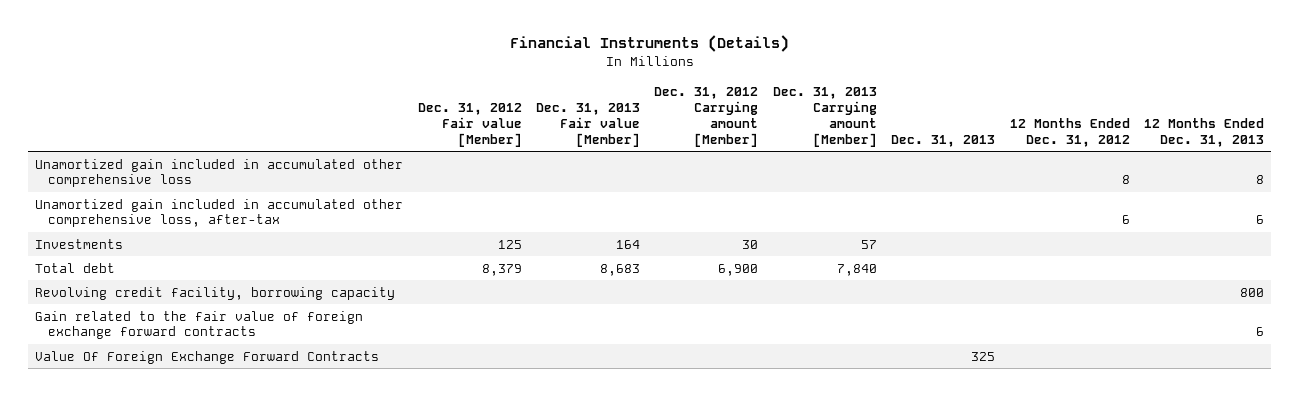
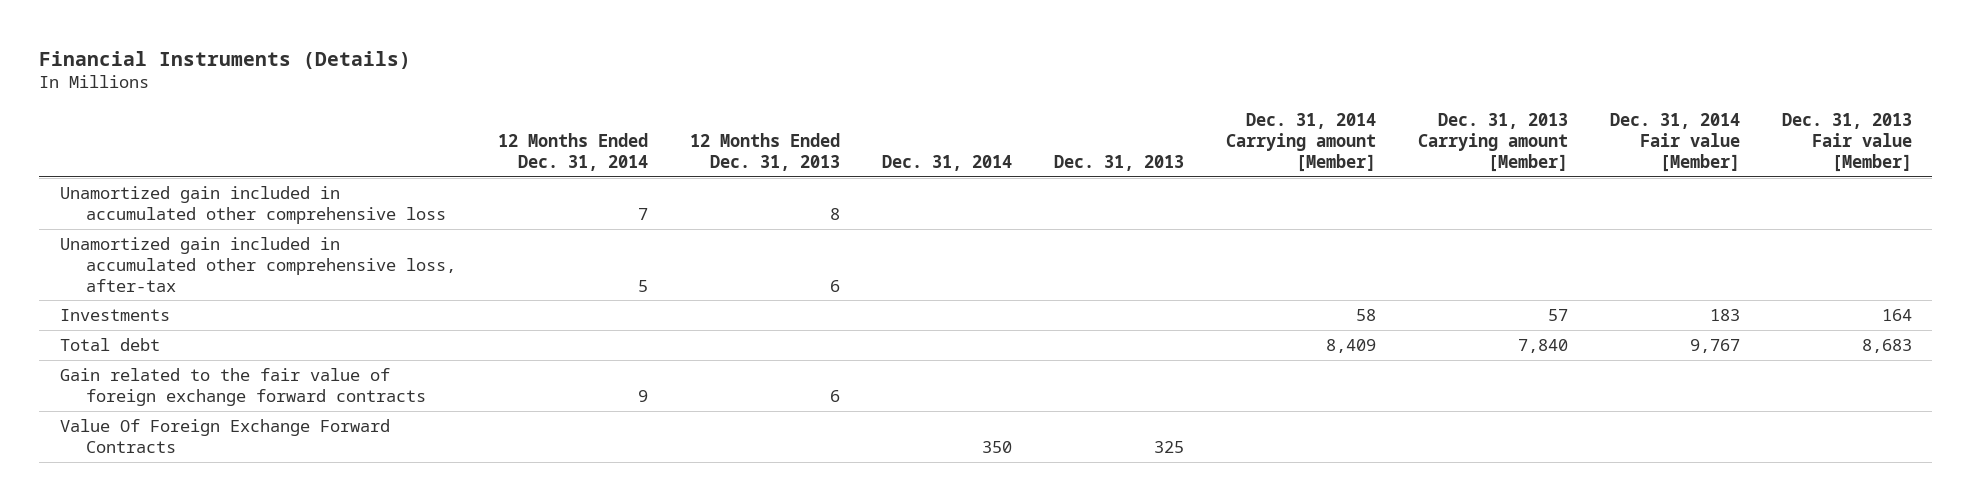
- | Dec. 31, 2012 Fair value [Member] | Dec. 31, 2013 Fair value [Member] | Dec. 31, 2012 Carrying amount [Member] | Dec. 31, 2013 Carrying amount [Member] | Dec. 31, 2013 | 12 Months Ended Dec. 31, 2012 | 12 Months Ended Dec. 31, 2013
+ | 12 Months Ended Dec. 31, 2014 | 12 Months Ended Dec. 31, 2013 | Dec. 31, 2014 | Dec. 31, 2013 | Dec. 31, 2014 Carrying amount [Member] | Dec. 31, 2013 Carrying amount [Member] | Dec. 31, 2014 Fair value [Member] | Dec. 31, 2013 Fair value [Member]
- Revolving credit facility, borrowing capacity | | | | | | | 800

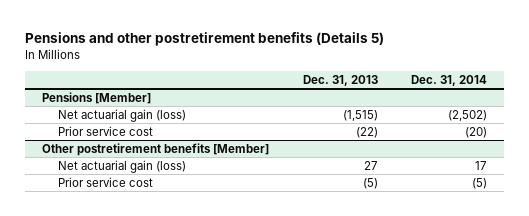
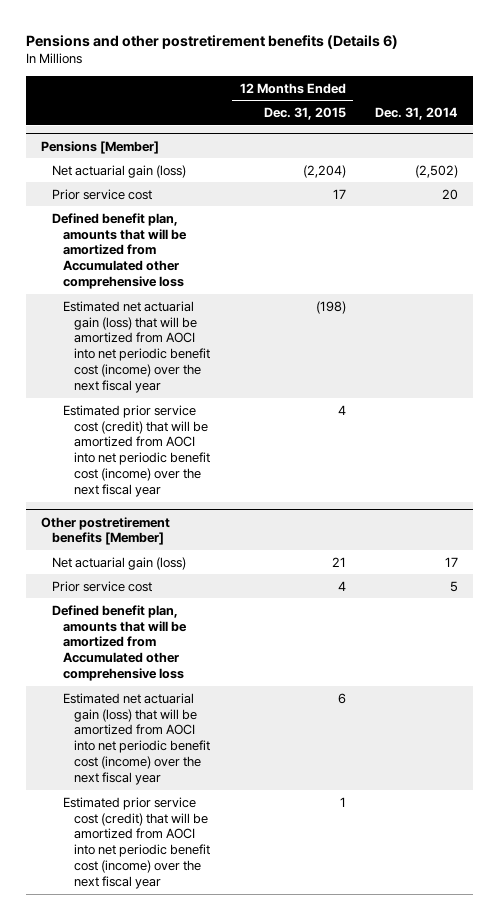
- Pensions and other postretirement benefits (Details 5)
+ Pensions and other postretirement benefits (Details 6)
- | Dec. 31, 2013 | Dec. 31, 2014
+ | 12 Months Ended Dec. 31, 2015 | Dec. 31, 2014
@ Pensions [Member]
- Prior service cost | (22) | (20)
+ Prior service cost | 17 | 20
+ Defined benefit plan, amounts that will be amortized from Accumulated other comprehensive loss
+ Estimated net actuarial gain (loss) that will be amortized from AOCI into net periodic benefit cost (income) over the next fiscal year | (198) |
+ Estimated prior service cost (credit) that will be amortized from AOCI into net periodic benefit cost (income) over the next fiscal year | 4 |
@ Other postretirement benefits [Member]
- Prior service cost | (5) | (5)
+ Prior service cost | 4 | 5
+ Defined benefit plan, amounts that will be amortized from Accumulated other comprehensive loss
+ Estimated net actuarial gain (loss) that will be amortized from AOCI into net periodic benefit cost (income) over the next fiscal year | 6 |
+ Estimated prior service cost (credit) that will be amortized from AOCI into net periodic benefit cost (income) over the next fiscal year | 1 |

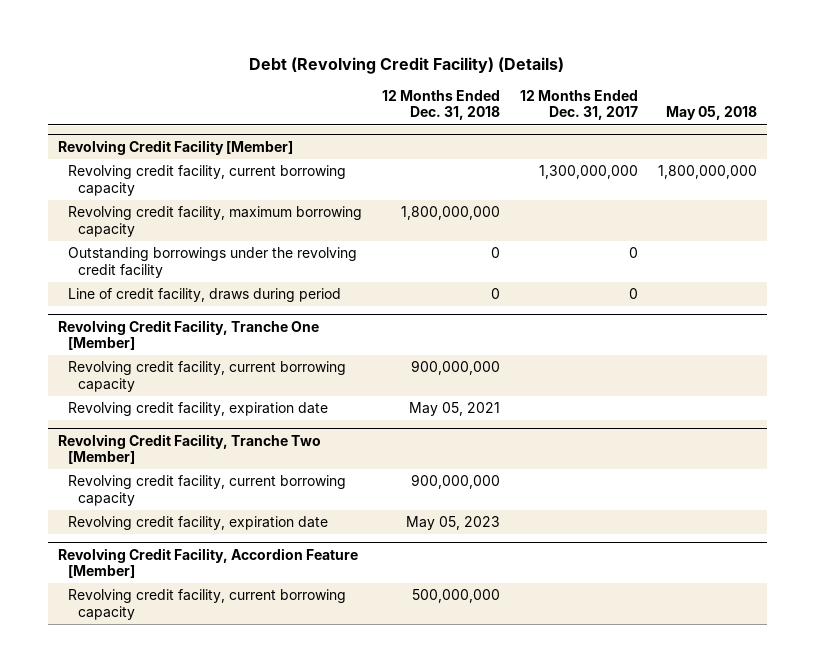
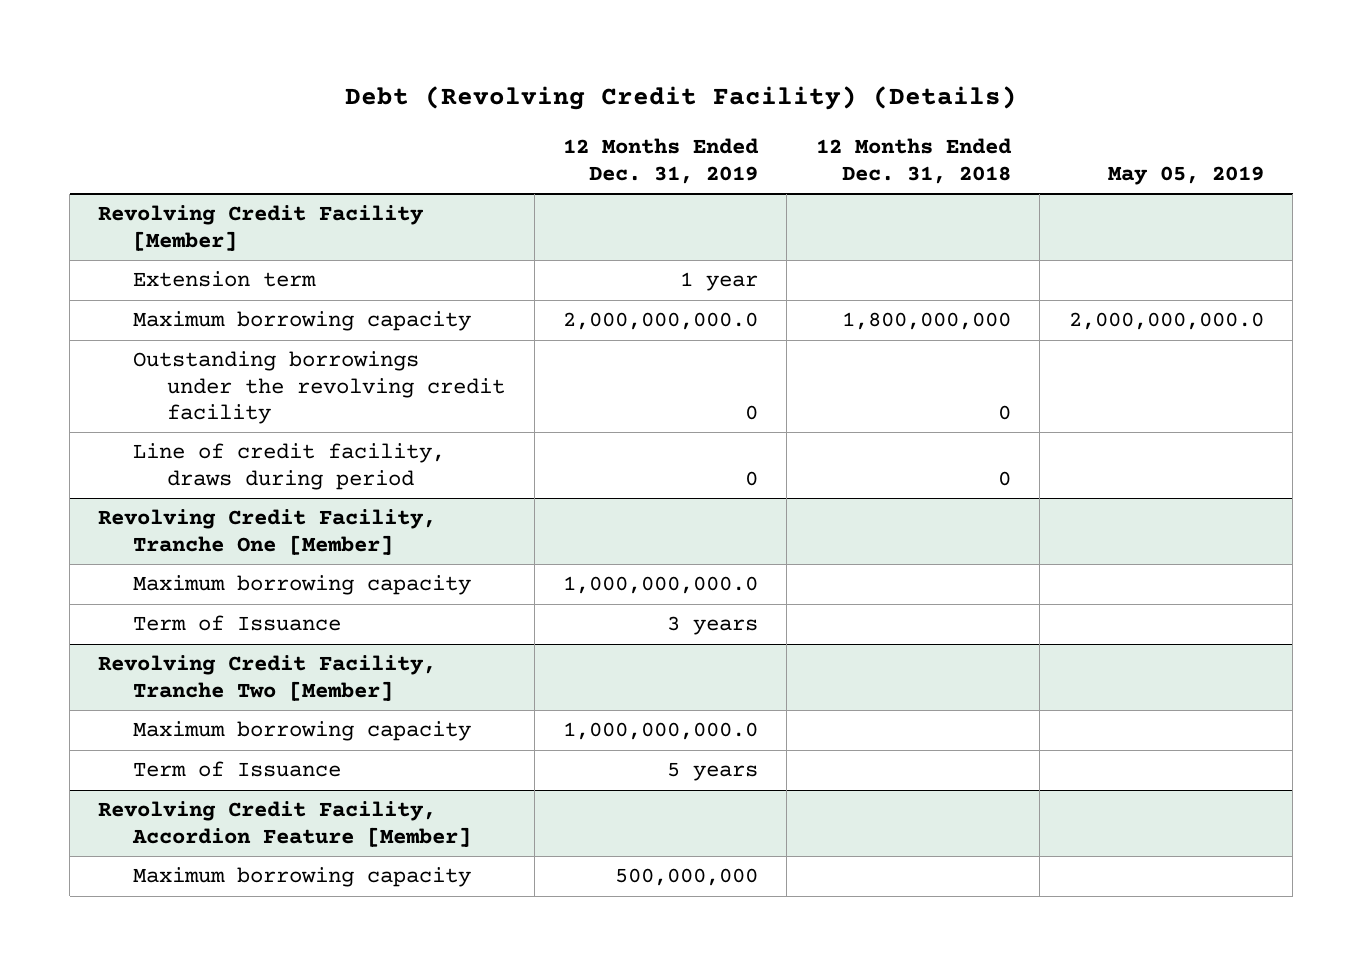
- | 12 Months Ended Dec. 31, 2018 | 12 Months Ended Dec. 31, 2017 | May 05, 2018
+ | 12 Months Ended Dec. 31, 2019 | 12 Months Ended Dec. 31, 2018 | May 05, 2019
@ Revolving Credit Facility [Member]
- Revolving credit facility, current borrowing capacity | | 1,300,000,000 | 1,800,000,000
- Revolving credit facility, maximum borrowing capacity | 1,800,000,000 | |
+ Extension term | 1 year | |
+ Maximum borrowing capacity | 2,000,000,000.0 | 1,800,000,000 | 2,000,000,000.0
@ Revolving Credit Facility, Tranche One [Member]
- Revolving credit facility, current borrowing capacity | 900,000,000 | |
- Revolving credit facility, expiration date | May 05, 2021 | |
+ Maximum borrowing capacity | 1,000,000,000.0 | |
+ Term of Issuance | 3 years | |
@ Revolving Credit Facility, Tranche Two [Member]
- Revolving credit facility, current borrowing capacity | 900,000,000 | |
- Revolving credit facility, expiration date | May 05, 2023 | |
+ Maximum borrowing capacity | 1,000,000,000.0 | |
+ Term of Issuance | 5 years | |
@ Revolving Credit Facility, Accordion Feature [Member]
- Revolving credit facility, current borrowing capacity | 500,000,000 | |
+ Maximum borrowing capacity | 500,000,000 | |

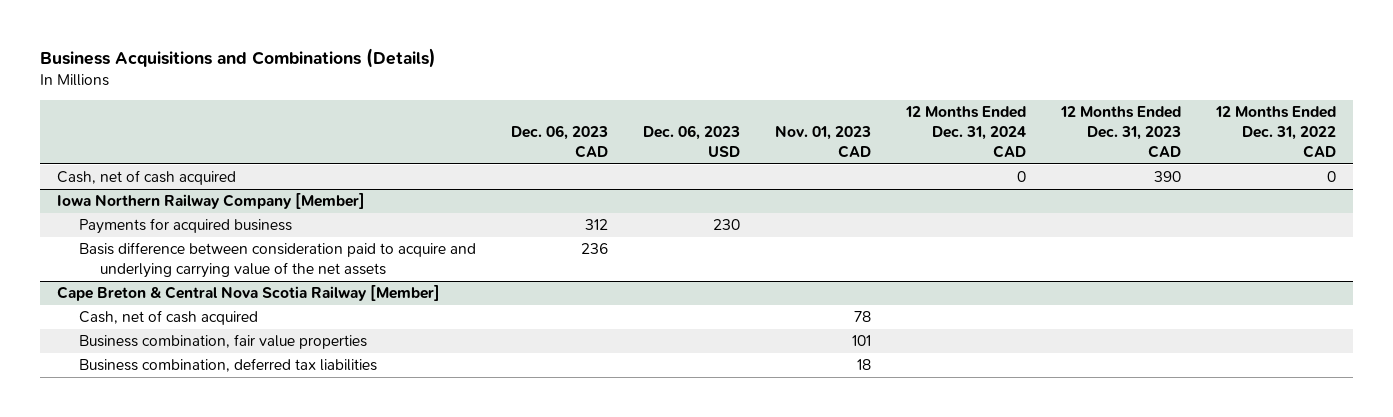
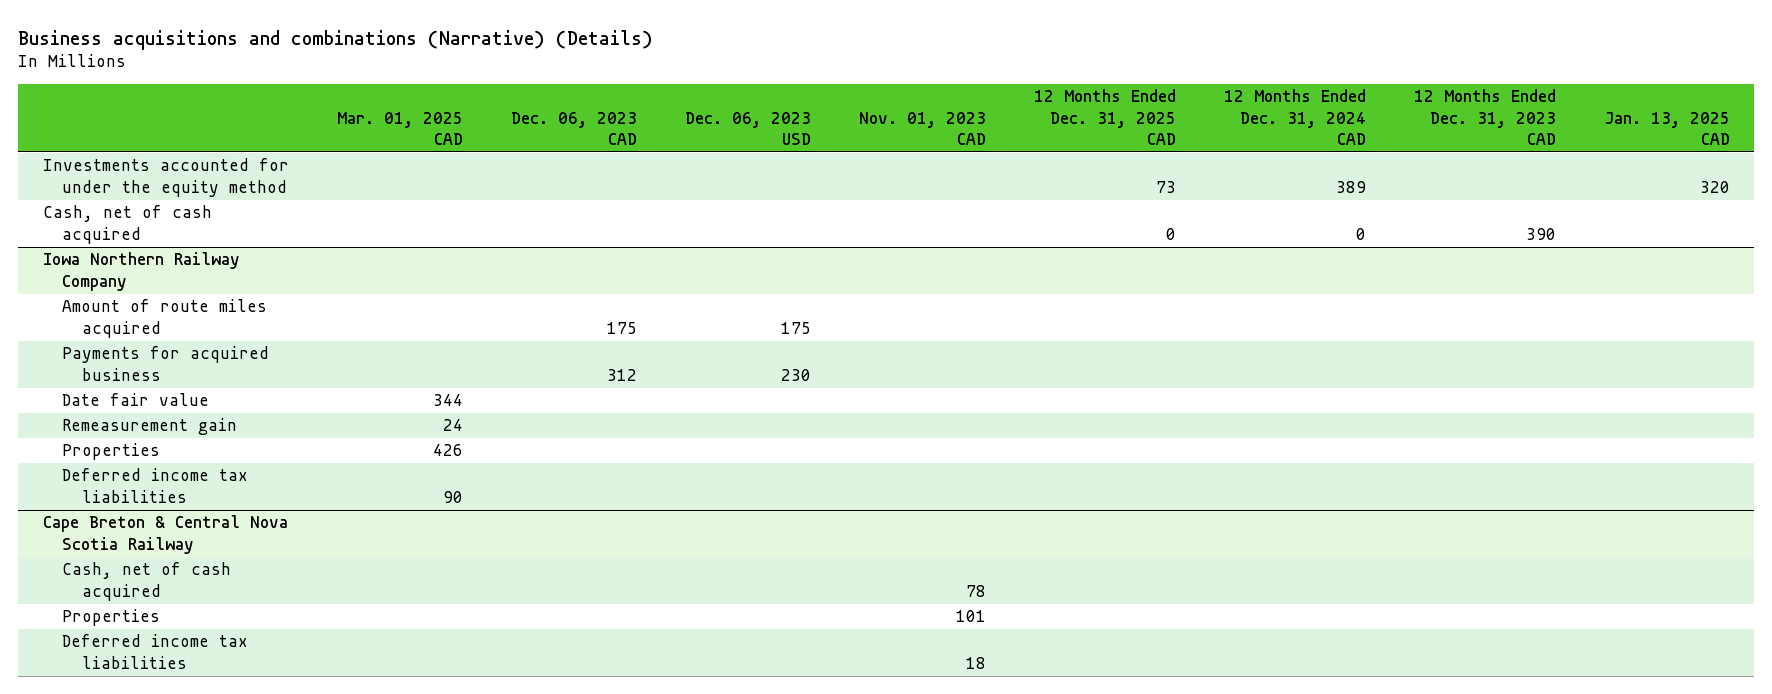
- Business Acquisitions and Combinations (Details)
+ Business acquisitions and combinations (Narrative) (Details)
- | Dec. 06, 2023 CAD | Dec. 06, 2023 USD | Nov. 01, 2023 CAD | 12 Months Ended Dec. 31, 2024 CAD | 12 Months Ended Dec. 31, 2023 CAD | 12 Months Ended Dec. 31, 2022 CAD
+ | Mar. 01, 2025 CAD | Dec. 06, 2023 CAD | Dec. 06, 2023 USD | Nov. 01, 2023 CAD | 12 Months Ended Dec. 31, 2025 CAD | 12 Months Ended Dec. 31, 2024 CAD | 12 Months Ended Dec. 31, 2023 CAD | Jan. 13, 2025 CAD
+ Investments accounted for under the equity method | | | | | 73 | 389 | | 320
- Iowa Northern Railway Company [Member]
+ Iowa Northern Railway Company
+ Amount of route miles acquired | | 175 | 175 | | | | |
- Basis difference between consideration paid to acquire and underlying carrying value of the net assets | 236 | | | | |
- Cape Breton & Central Nova Scotia Railway [Member]
+ Date fair value | 344 | | | | | | |
+ Remeasurement gain | 24 | | | | | | |
+ Properties | 426 | | | | | | |
+ Deferred income tax liabilities | 90 | | | | | | |
+ Cape Breton & Central Nova Scotia Railway
- Business combination, fair value properties | | | 101 | | |
- Business combination, deferred tax liabilities | | | 18 | | |
+ Properties | | | | 101 | | | |
+ Deferred income tax liabilities | | | | 18 | | | |

